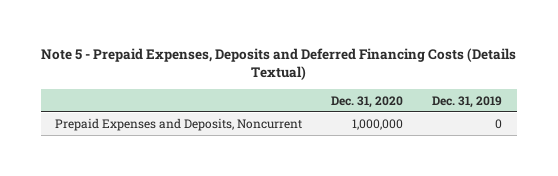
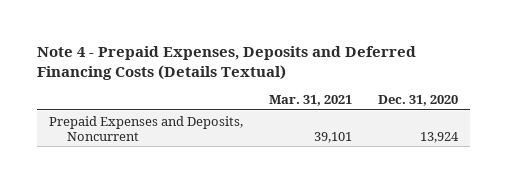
- Note 5 - Prepaid Expenses, Deposits and Deferred Financing Costs (Details Textual)
+ Note 4 - Prepaid Expenses, Deposits and Deferred Financing Costs (Details Textual)
- | Dec. 31, 2020 | Dec. 31, 2019
+ | Mar. 31, 2021 | Dec. 31, 2020
- Prepaid Expenses and Deposits, Noncurrent | 1,000,000 | 0
+ Prepaid Expenses and Deposits, Noncurrent | 39,101 | 13,924

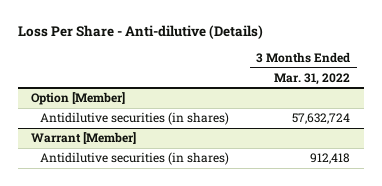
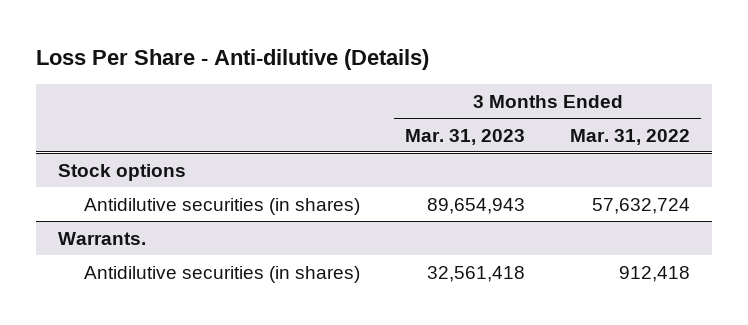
- | 3 Months Ended Mar. 31, 2022
+ | 3 Months Ended Mar. 31, 2023 | 3 Months Ended Mar. 31, 2022
- Option [Member]
+ Stock options
- Warrant [Member]
+ Warrants.

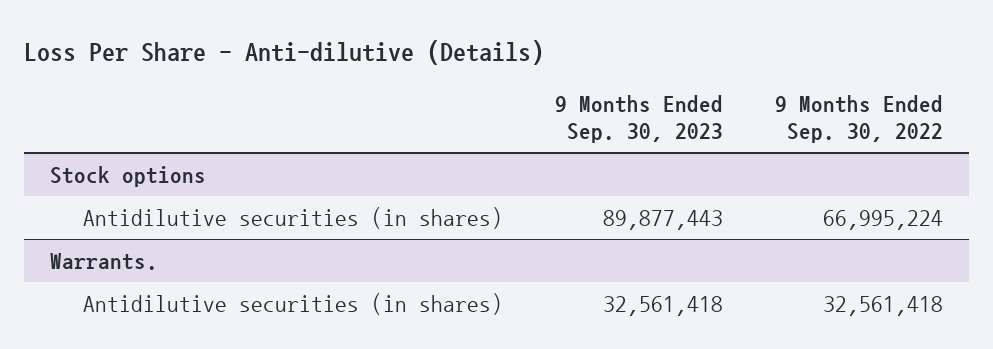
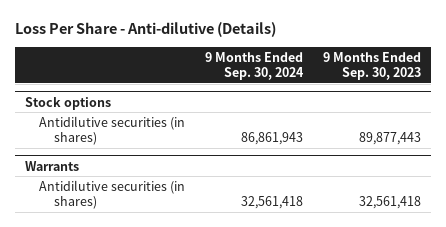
- | 9 Months Ended Sep. 30, 2023 | 9 Months Ended Sep. 30, 2022
+ | 9 Months Ended Sep. 30, 2024 | 9 Months Ended Sep. 30, 2023
- Warrants.
+ Warrants

